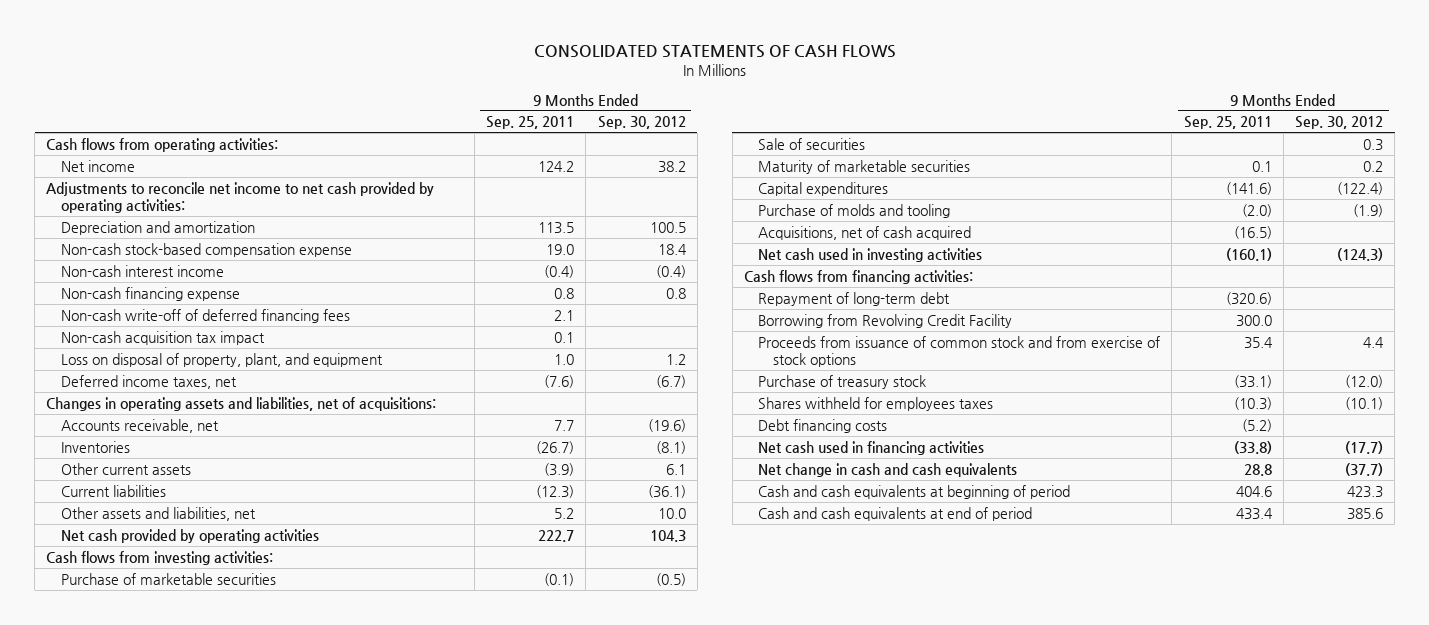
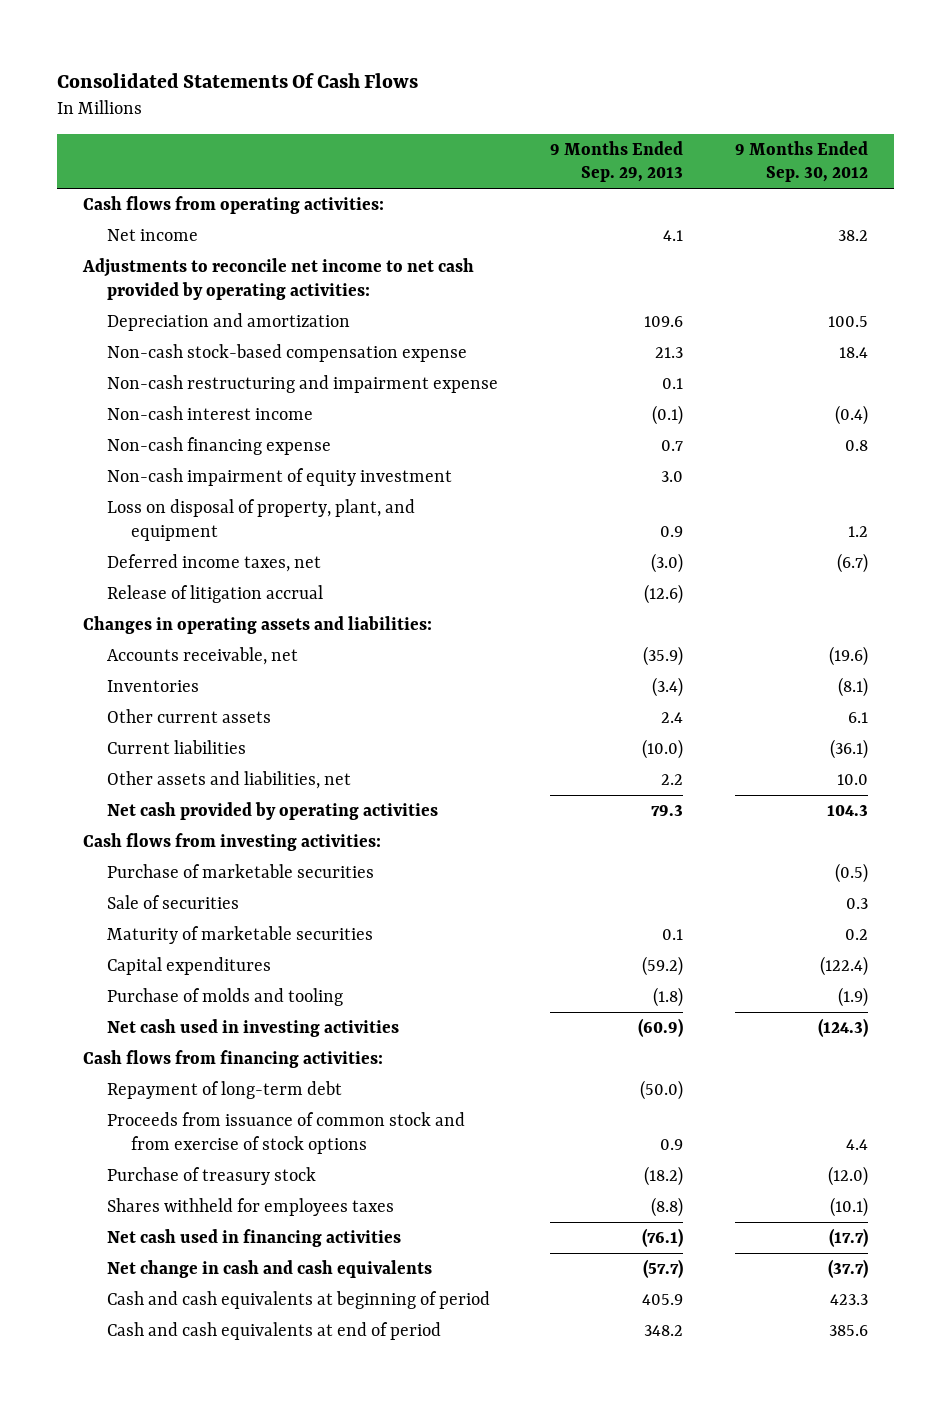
- CONSOLIDATED STATEMENTS OF CASH FLOWS
+ Consolidated Statements Of Cash Flows
- | 9 Months Ended Sep. 25, 2011 | 9 Months Ended Sep. 30, 2012
+ | 9 Months Ended Sep. 29, 2013 | 9 Months Ended Sep. 30, 2012
+ Non-cash restructuring and impairment expense | 0.1 |
- Non-cash write-off of deferred financing fees | 2.1 |
- Non-cash acquisition tax impact | 0.1 |
+ Non-cash impairment of equity investment | 3.0 |
- Changes in operating assets and liabilities, net of acquisitions:
+ Release of litigation accrual | (12.6) |
+ Changes in operating assets and liabilities:
- Acquisitions, net of cash acquired | (16.5) |
- Borrowing from Revolving Credit Facility | 300.0 |
- Debt financing costs | (5.2) |

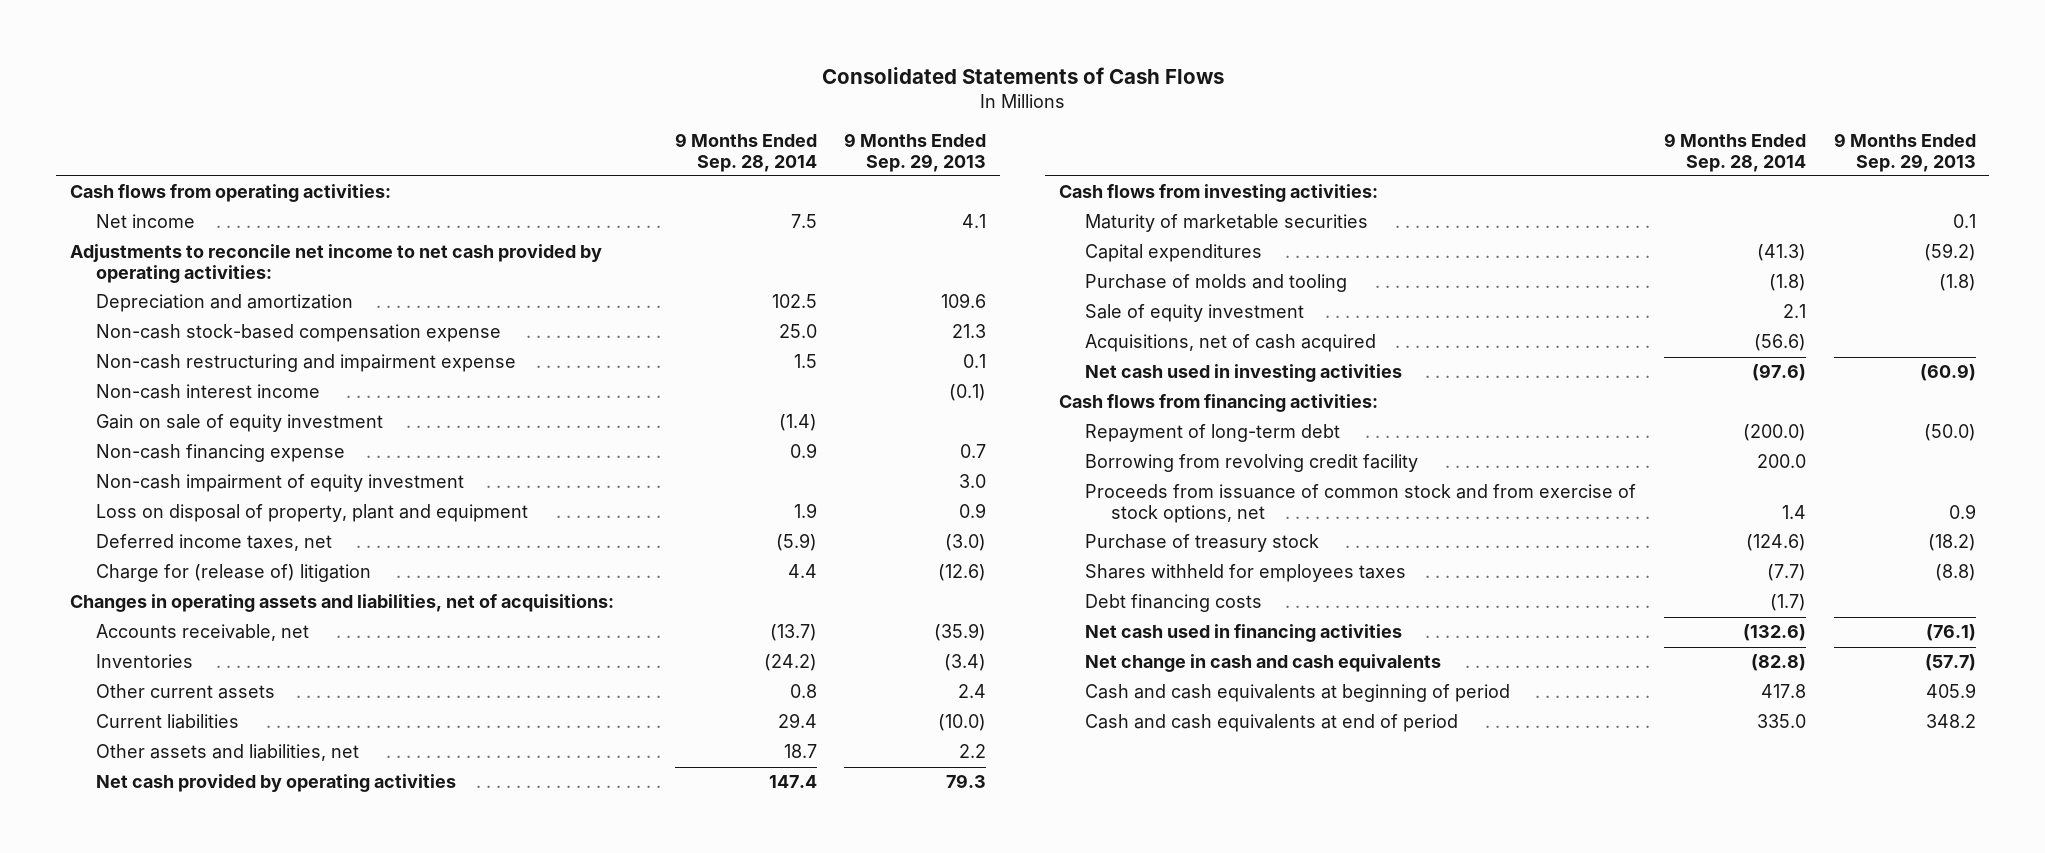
- Consolidated Statements Of Cash Flows
+ Consolidated Statements of Cash Flows
- | 9 Months Ended Sep. 29, 2013 | 9 Months Ended Sep. 30, 2012
+ | 9 Months Ended Sep. 28, 2014 | 9 Months Ended Sep. 29, 2013
+ Gain on sale of equity investment | (1.4) |
- Loss on disposal of property, plant, and equipment | 0.9 | 1.2
+ Loss on disposal of property, plant and equipment | 1.9 | 0.9
- Release of litigation accrual | (12.6) |
- Changes in operating assets and liabilities:
+ Charge for (release of) litigation | 4.4 | (12.6)
+ Changes in operating assets and liabilities, net of acquisitions:
- Purchase of marketable securities | | (0.5)
- Sale of securities | | 0.3
+ Sale of equity investment | 2.1 |
+ Acquisitions, net of cash acquired | (56.6) |
- Proceeds from issuance of common stock and from exercise of stock options | 0.9 | 4.4
+ Borrowing from revolving credit facility | 200.0 |
+ Proceeds from issuance of common stock and from exercise of stock options, net | 1.4 | 0.9
+ Debt financing costs | (1.7) |

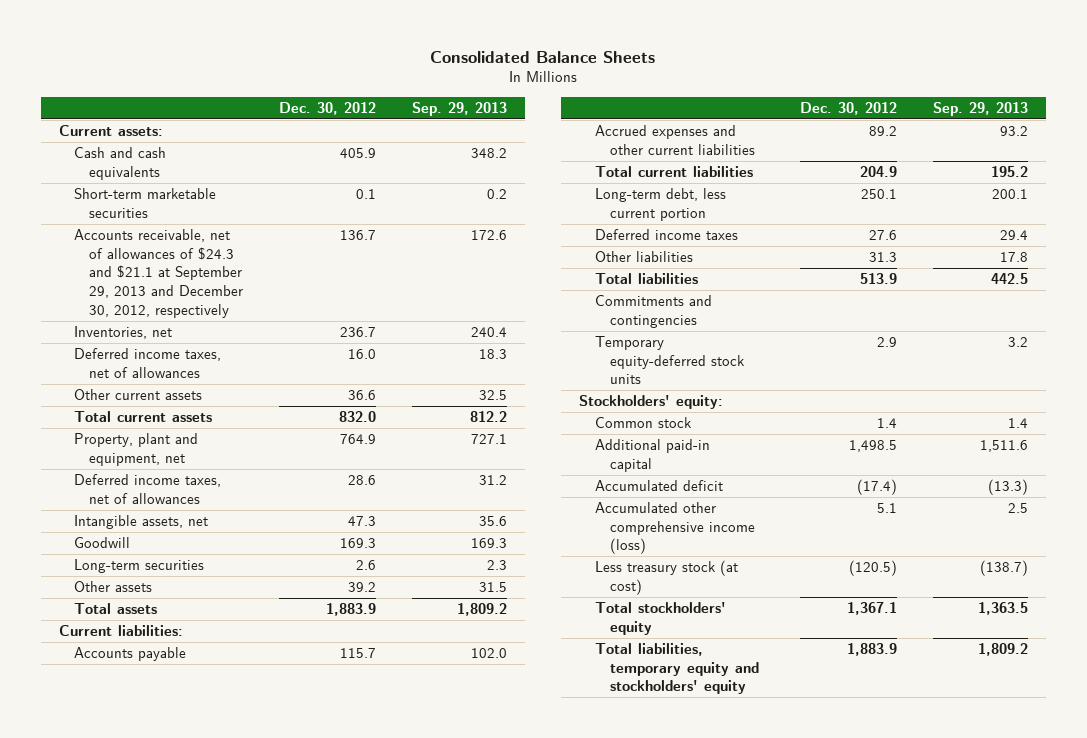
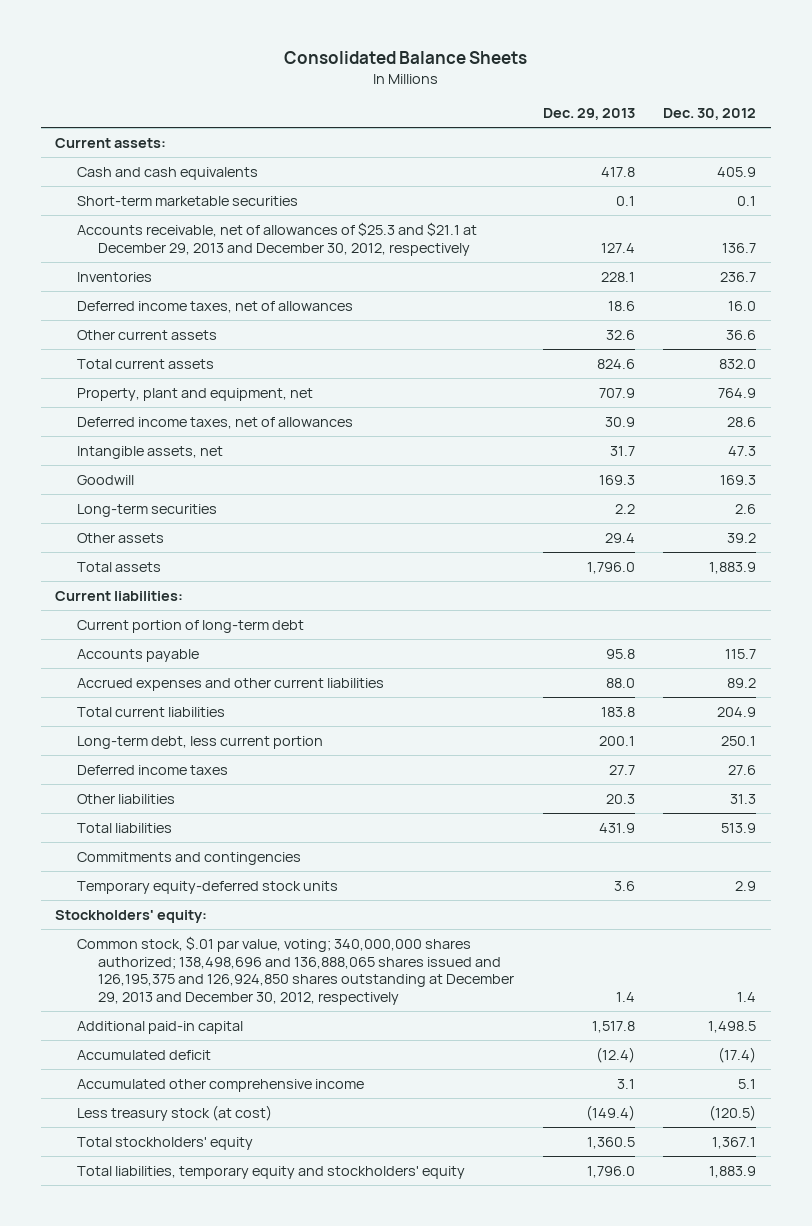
- | Dec. 30, 2012 | Sep. 29, 2013
+ | Dec. 29, 2013 | Dec. 30, 2012
- Accounts receivable, net of allowances of $24.3 and $21.1 at September 29, 2013 and December 30, 2012, respectively | 136.7 | 172.6
- Inventories, net | 236.7 | 240.4
+ Accounts receivable, net of allowances of $25.3 and $21.1 at December 29, 2013 and December 30, 2012, respectively | 127.4 | 136.7
+ Inventories | 228.1 | 236.7
+ Current portion of long-term debt
- Common stock | 1.4 | 1.4
+ Common stock, $.01 par value, voting; 340,000,000 shares authorized; 138,498,696 and 136,888,065 shares issued and 126,195,375 and 126,924,850 shares outstanding at December 29, 2013 and December 30, 2012, respectively | 1.4 | 1.4
- Accumulated other comprehensive income (loss) | 5.1 | 2.5
+ Accumulated other comprehensive income | 3.1 | 5.1

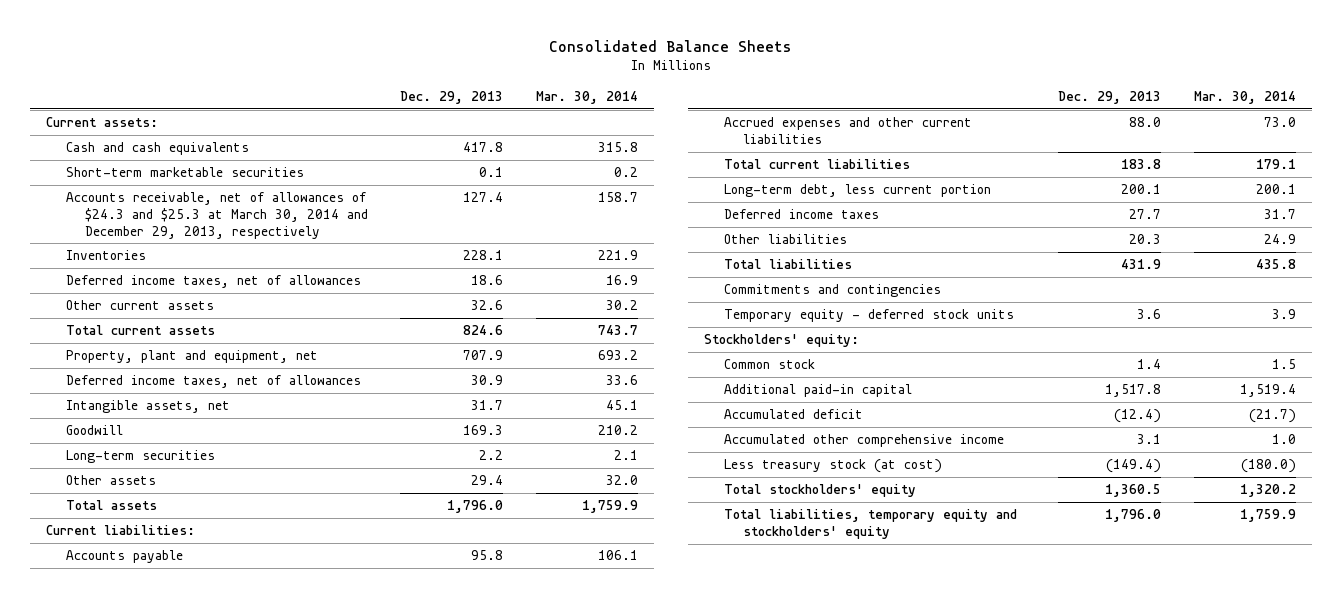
- | Dec. 29, 2013 | Dec. 30, 2012
+ | Dec. 29, 2013 | Mar. 30, 2014
- Accounts receivable, net of allowances of $25.3 and $21.1 at December 29, 2013 and December 30, 2012, respectively | 127.4 | 136.7
+ Accounts receivable, net of allowances of $24.3 and $25.3 at March 30, 2014 and December 29, 2013, respectively | 127.4 | 158.7
- Current portion of long-term debt
- Temporary equity-deferred stock units | 3.6 | 2.9
+ Temporary equity - deferred stock units | 3.6 | 3.9
- Common stock, $.01 par value, voting; 340,000,000 shares authorized; 138,498,696 and 136,888,065 shares issued and 126,195,375 and 126,924,850 shares outstanding at December 29, 2013 and December 30, 2012, respectively | 1.4 | 1.4
+ Common stock | 1.4 | 1.5

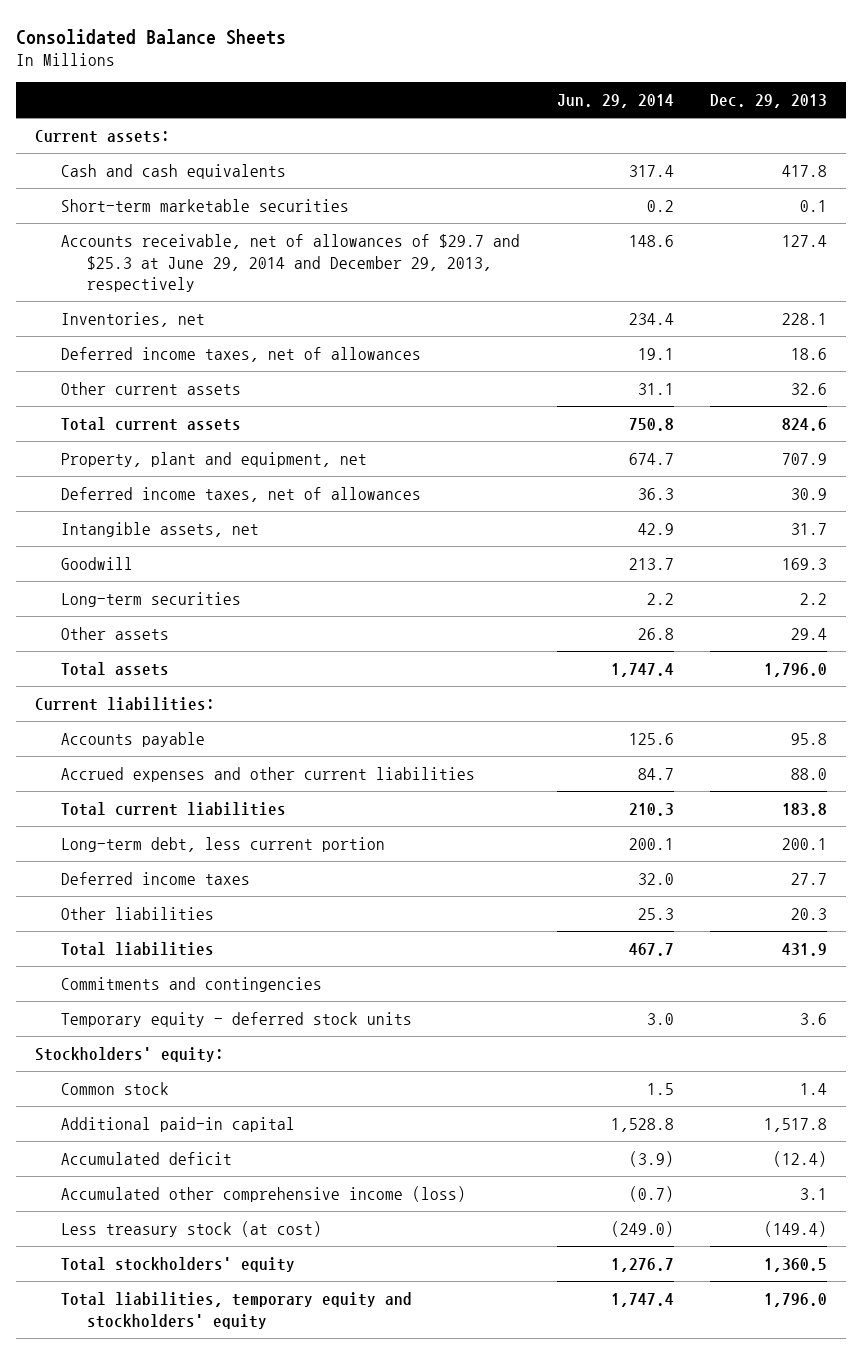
- | Dec. 29, 2013 | Mar. 30, 2014
+ | Jun. 29, 2014 | Dec. 29, 2013
- Accounts receivable, net of allowances of $24.3 and $25.3 at March 30, 2014 and December 29, 2013, respectively | 127.4 | 158.7
- Inventories | 228.1 | 221.9
+ Accounts receivable, net of allowances of $29.7 and $25.3 at June 29, 2014 and December 29, 2013, respectively | 148.6 | 127.4
+ Inventories, net | 234.4 | 228.1
- Accumulated other comprehensive income | 3.1 | 1.0
+ Accumulated other comprehensive income (loss) | (0.7) | 3.1

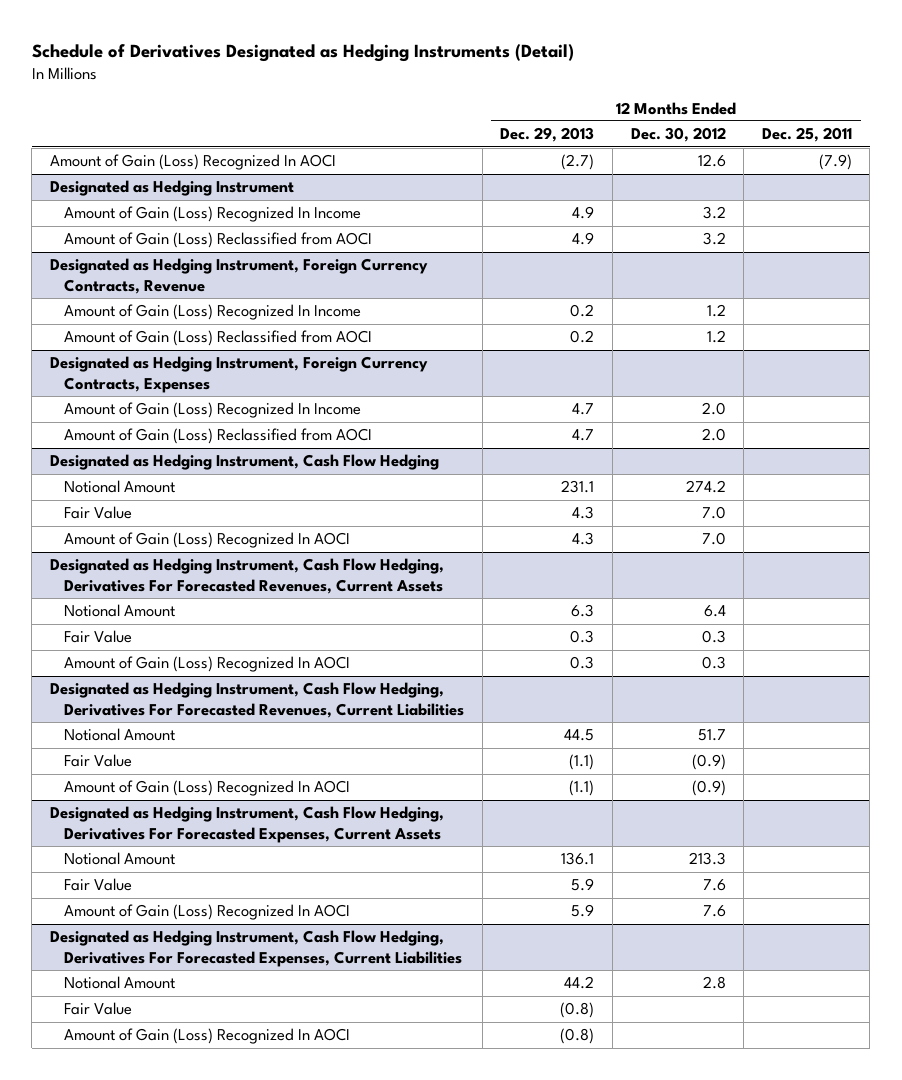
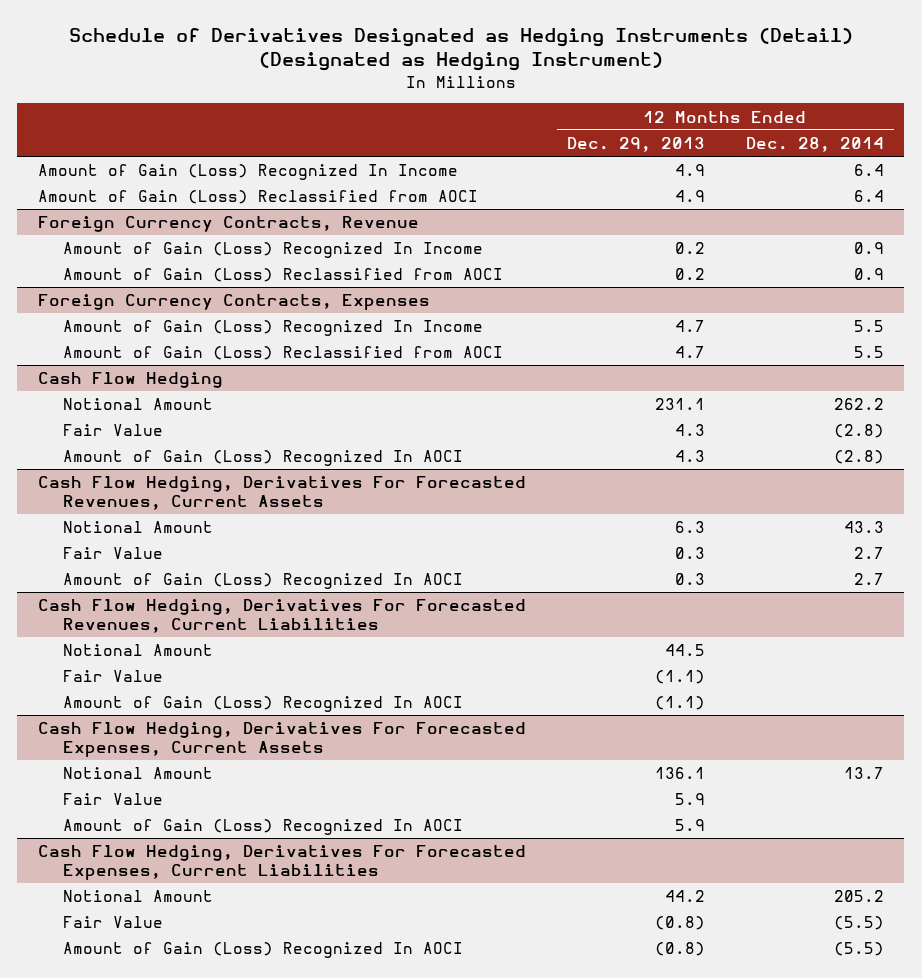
- Schedule of Derivatives Designated as Hedging Instruments (Detail)
+ Schedule of Derivatives Designated as Hedging Instruments (Detail) (Designated as Hedging Instrument)
- | 12 Months Ended Dec. 29, 2013 | 12 Months Ended Dec. 30, 2012 | 12 Months Ended Dec. 25, 2011
+ | 12 Months Ended Dec. 29, 2013 | 12 Months Ended Dec. 28, 2014
- Amount of Gain (Loss) Recognized In AOCI | (2.7) | 12.6 | (7.9)
- Designated as Hedging Instrument
- Designated as Hedging Instrument, Foreign Currency Contracts, Revenue
+ Foreign Currency Contracts, Revenue
- Designated as Hedging Instrument, Foreign Currency Contracts, Expenses
+ Foreign Currency Contracts, Expenses
- Designated as Hedging Instrument, Cash Flow Hedging
+ Cash Flow Hedging
- Designated as Hedging Instrument, Cash Flow Hedging, Derivatives For Forecasted Revenues, Current Assets
+ Cash Flow Hedging, Derivatives For Forecasted Revenues, Current Assets
- Designated as Hedging Instrument, Cash Flow Hedging, Derivatives For Forecasted Revenues, Current Liabilities
+ Cash Flow Hedging, Derivatives For Forecasted Revenues, Current Liabilities
- Designated as Hedging Instrument, Cash Flow Hedging, Derivatives For Forecasted Expenses, Current Assets
+ Cash Flow Hedging, Derivatives For Forecasted Expenses, Current Assets
- Designated as Hedging Instrument, Cash Flow Hedging, Derivatives For Forecasted Expenses, Current Liabilities
+ Cash Flow Hedging, Derivatives For Forecasted Expenses, Current Liabilities

